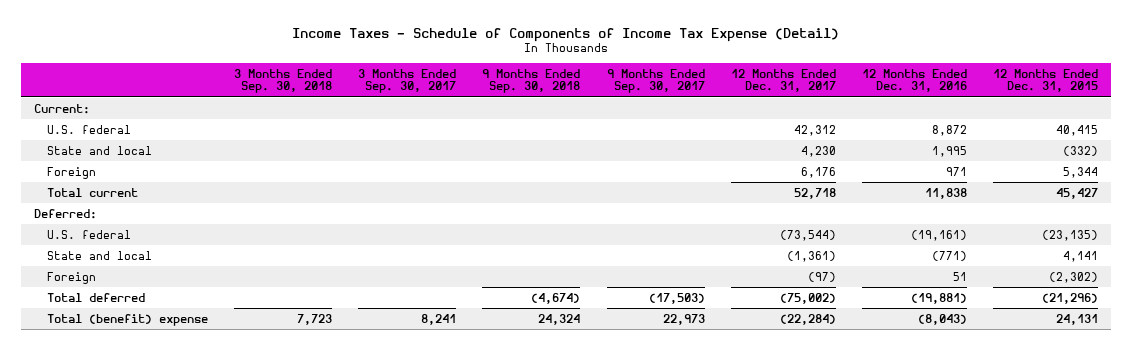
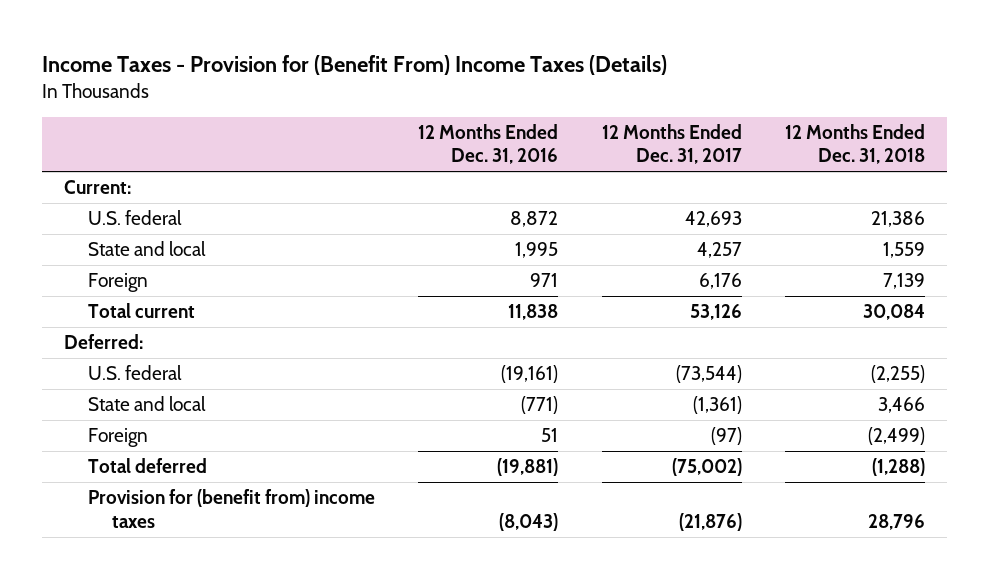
- Income Taxes - Schedule of Components of Income Tax Expense (Detail)
+ Income Taxes - Provision for (Benefit From) Income Taxes (Details)
- | 3 Months Ended Sep. 30, 2018 | 3 Months Ended Sep. 30, 2017 | 9 Months Ended Sep. 30, 2018 | 9 Months Ended Sep. 30, 2017 | 12 Months Ended Dec. 31, 2017 | 12 Months Ended Dec. 31, 2016 | 12 Months Ended Dec. 31, 2015
+ | 12 Months Ended Dec. 31, 2016 | 12 Months Ended Dec. 31, 2017 | 12 Months Ended Dec. 31, 2018
- U.S. federal | | | | | 42,312 | 8,872 | 40,415
- State and local | | | | | 4,230 | 1,995 | (332)
+ U.S. federal | 8,872 | 42,693 | 21,386
+ State and local | 1,995 | 4,257 | 1,559
- Total current | | | | | 52,718 | 11,838 | 45,427
+ Total current | 11,838 | 53,126 | 30,084
- Total (benefit) expense | 7,723 | 8,241 | 24,324 | 22,973 | (22,284) | (8,043) | 24,131
+ Provision for (benefit from) income taxes | (8,043) | (21,876) | 28,796

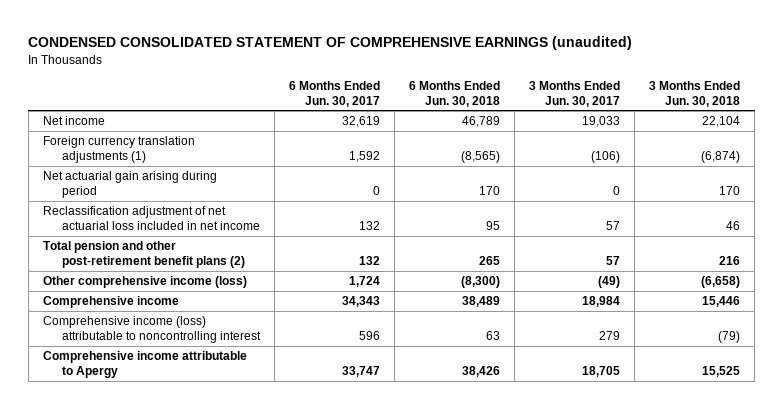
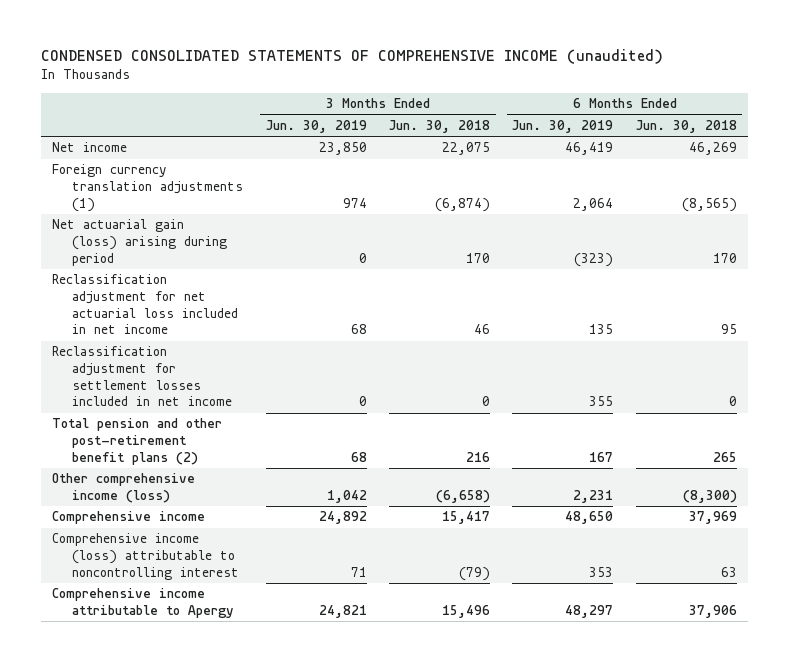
- CONDENSED CONSOLIDATED STATEMENT OF COMPREHENSIVE EARNINGS (unaudited)
+ CONDENSED CONSOLIDATED STATEMENTS OF COMPREHENSIVE INCOME (unaudited)
- | 6 Months Ended Jun. 30, 2017 | 6 Months Ended Jun. 30, 2018 | 3 Months Ended Jun. 30, 2017 | 3 Months Ended Jun. 30, 2018
+ | 3 Months Ended Jun. 30, 2019 | 3 Months Ended Jun. 30, 2018 | 6 Months Ended Jun. 30, 2019 | 6 Months Ended Jun. 30, 2018
- Net income | 32,619 | 46,789 | 19,033 | 22,104
+ Net income | 23,850 | 22,075 | 46,419 | 46,269
- Net actuarial gain arising during period | 0 | 170 | 0 | 170
- Reclassification adjustment of net actuarial loss included in net income | 132 | 95 | 57 | 46
+ Net actuarial gain (loss) arising during period | 0 | 170 | (323) | 170
+ Reclassification adjustment for net actuarial loss included in net income | 68 | 46 | 135 | 95
+ Reclassification adjustment for settlement losses included in net income | 0 | 0 | 355 | 0
- Comprehensive income | 34,343 | 38,489 | 18,984 | 15,446
+ Comprehensive income | 24,892 | 15,417 | 48,650 | 37,969
- Comprehensive income attributable to Apergy | 33,747 | 38,426 | 18,705 | 15,525
+ Comprehensive income attributable to Apergy | 24,821 | 15,496 | 48,297 | 37,906

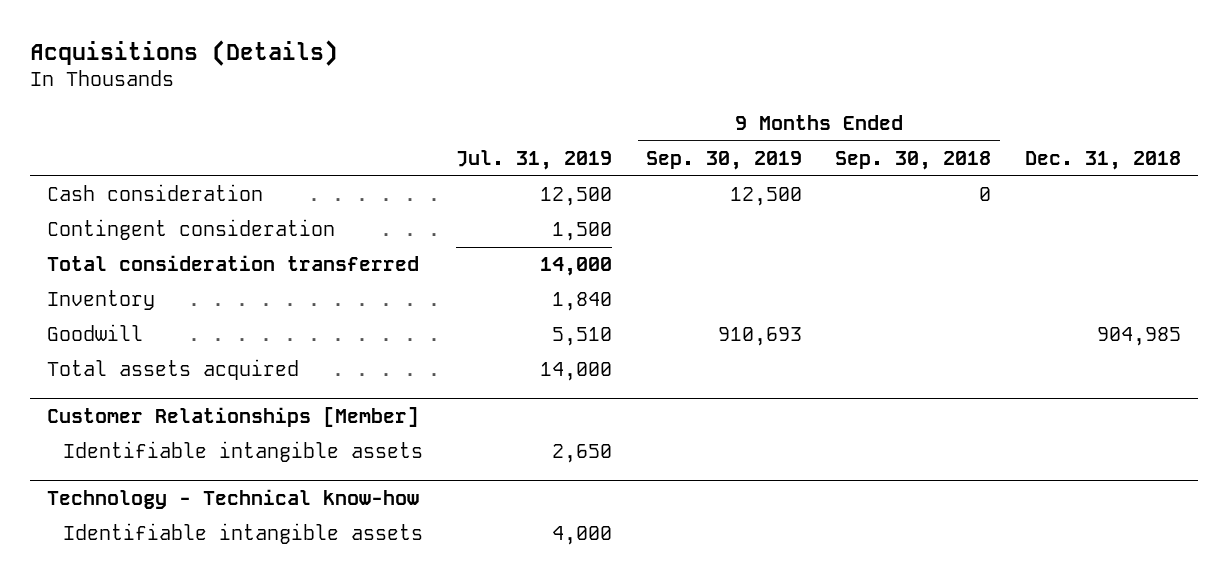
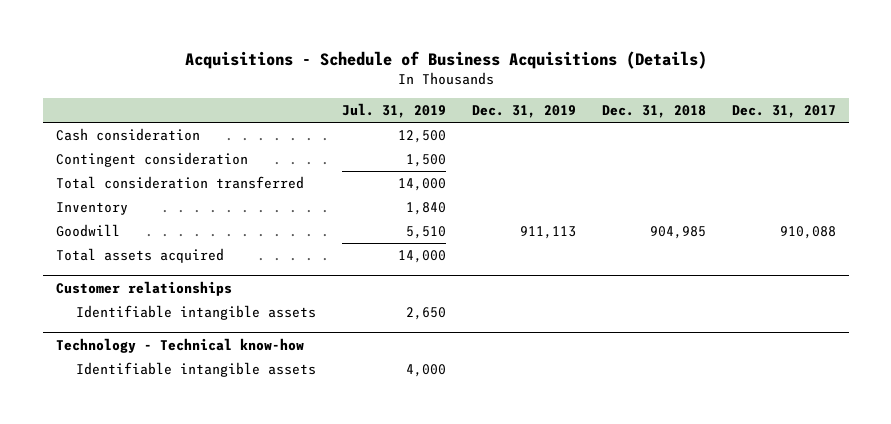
- Acquisitions (Details)
+ Acquisitions - Schedule of Business Acquisitions (Details)
- | Jul. 31, 2019 | 9 Months Ended Sep. 30, 2019 | 9 Months Ended Sep. 30, 2018 | Dec. 31, 2018
+ | Jul. 31, 2019 | Dec. 31, 2019 | Dec. 31, 2018 | Dec. 31, 2017
- Customer Relationships [Member]
+ Customer relationships

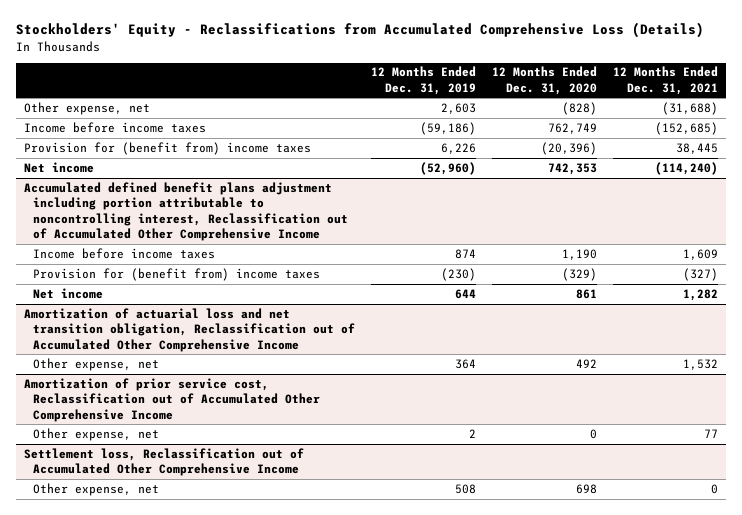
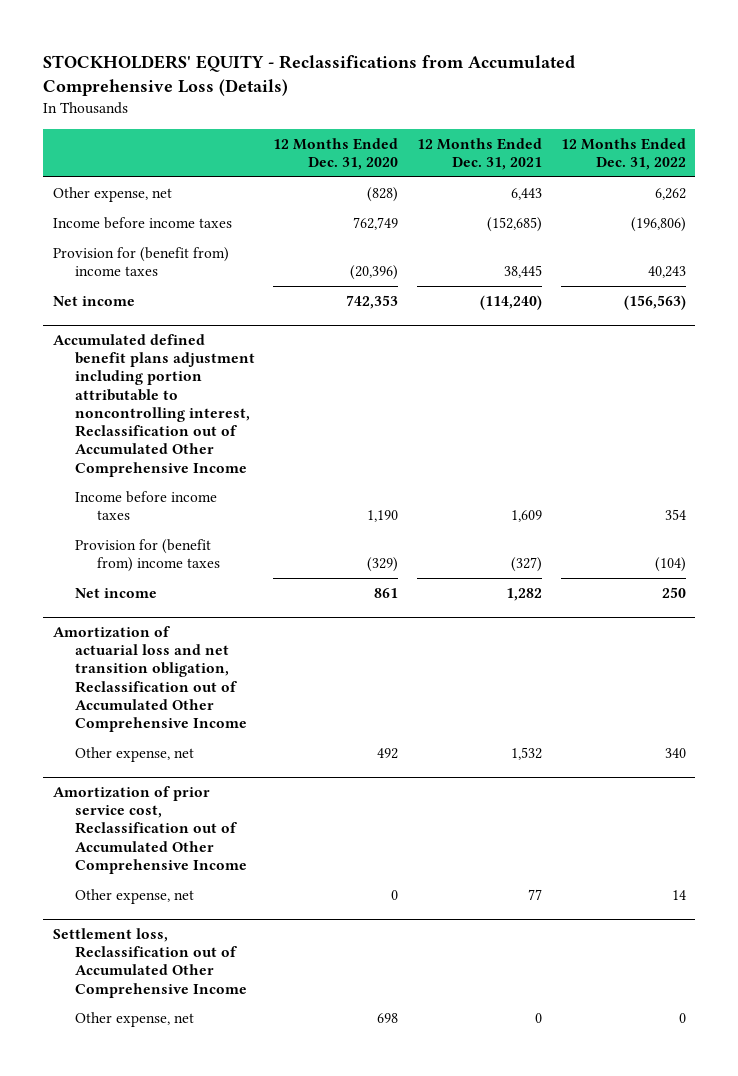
- Stockholders' Equity - Reclassifications from Accumulated Comprehensive Loss (Details)
+ STOCKHOLDERS' EQUITY - Reclassifications from Accumulated Comprehensive Loss (Details)
- | 12 Months Ended Dec. 31, 2019 | 12 Months Ended Dec. 31, 2020 | 12 Months Ended Dec. 31, 2021
+ | 12 Months Ended Dec. 31, 2020 | 12 Months Ended Dec. 31, 2021 | 12 Months Ended Dec. 31, 2022
- Other expense, net | 2,603 | (828) | (31,688)
+ Other expense, net | (828) | 6,443 | 6,262

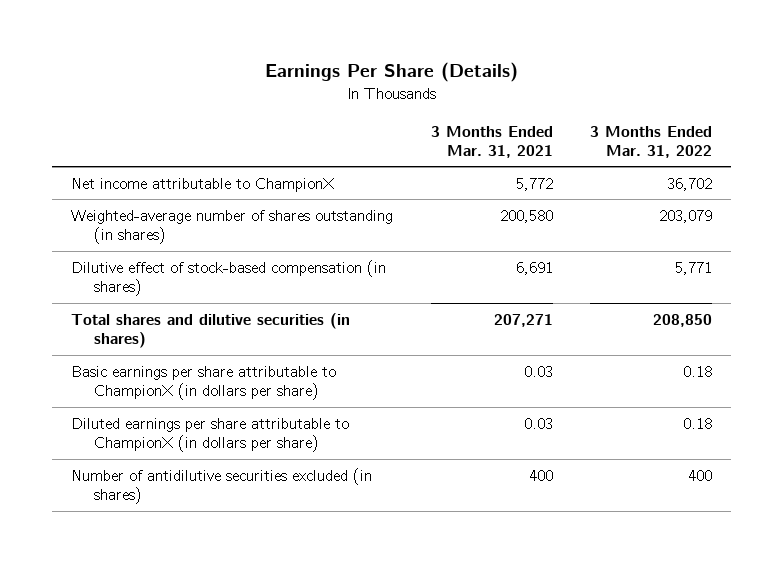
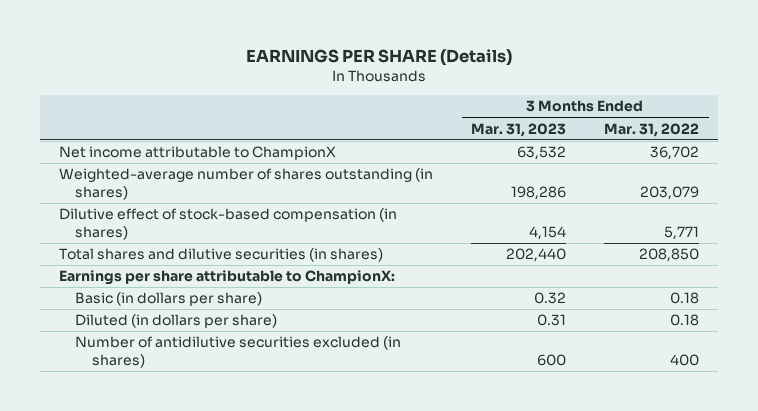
- Earnings Per Share (Details)
+ EARNINGS PER SHARE (Details)
- | 3 Months Ended Mar. 31, 2021 | 3 Months Ended Mar. 31, 2022
+ | 3 Months Ended Mar. 31, 2023 | 3 Months Ended Mar. 31, 2022
- Basic earnings per share attributable to ChampionX (in dollars per share) | 0.03 | 0.18
- Diluted earnings per share attributable to ChampionX (in dollars per share) | 0.03 | 0.18
+ Earnings per share attributable to ChampionX:
+ Basic (in dollars per share) | 0.32 | 0.18
+ Diluted (in dollars per share) | 0.31 | 0.18

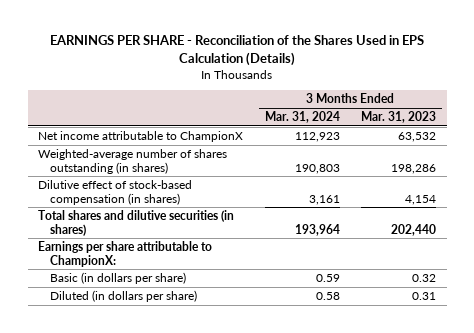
- EARNINGS PER SHARE (Details)
+ EARNINGS PER SHARE - Reconciliation of the Shares Used in EPS Calculation (Details)
- | 3 Months Ended Mar. 31, 2023 | 3 Months Ended Mar. 31, 2022
+ | 3 Months Ended Mar. 31, 2024 | 3 Months Ended Mar. 31, 2023
- Number of antidilutive securities excluded (in shares) | 600 | 400

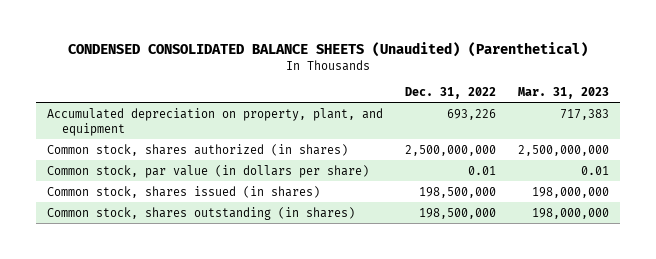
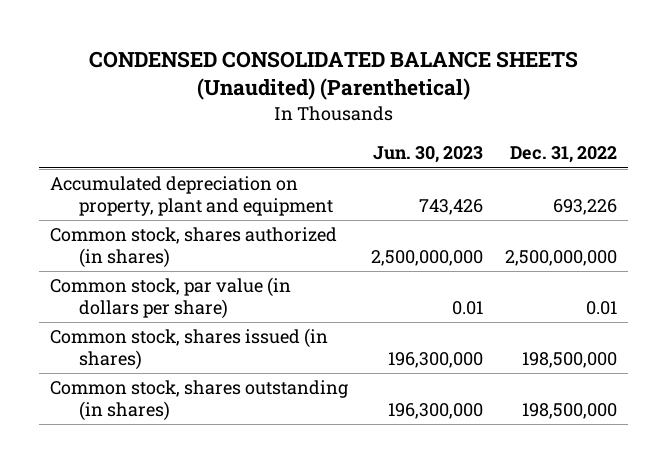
- | Dec. 31, 2022 | Mar. 31, 2023
+ | Jun. 30, 2023 | Dec. 31, 2022
- Accumulated depreciation on property, plant, and equipment | 693,226 | 717,383
+ Accumulated depreciation on property, plant and equipment | 743,426 | 693,226

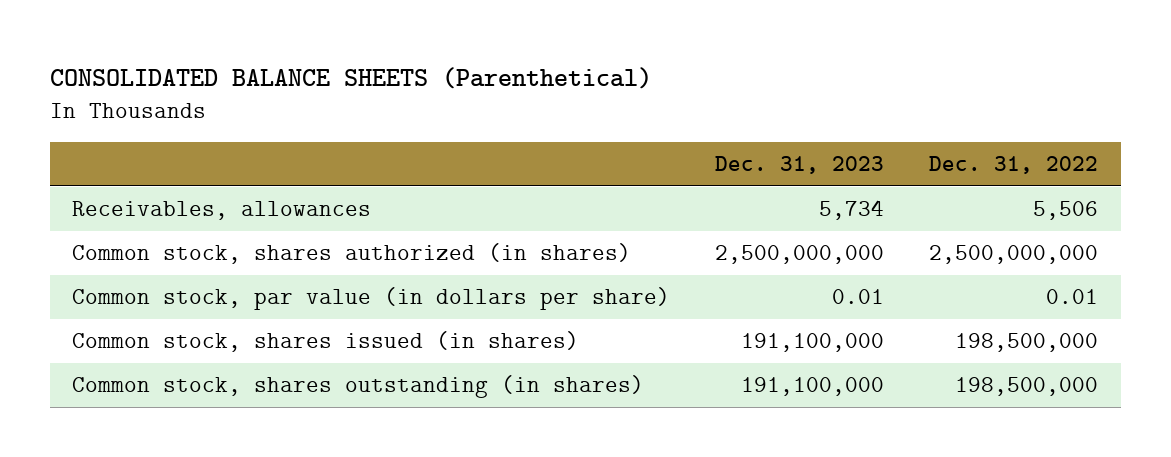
- CONDENSED CONSOLIDATED BALANCE SHEETS (Unaudited) (Parenthetical)
+ CONSOLIDATED BALANCE SHEETS (Parenthetical)
- | Jun. 30, 2023 | Dec. 31, 2022
+ | Dec. 31, 2023 | Dec. 31, 2022
- Accumulated depreciation on property, plant and equipment | 743,426 | 693,226
+ Receivables, allowances | 5,734 | 5,506

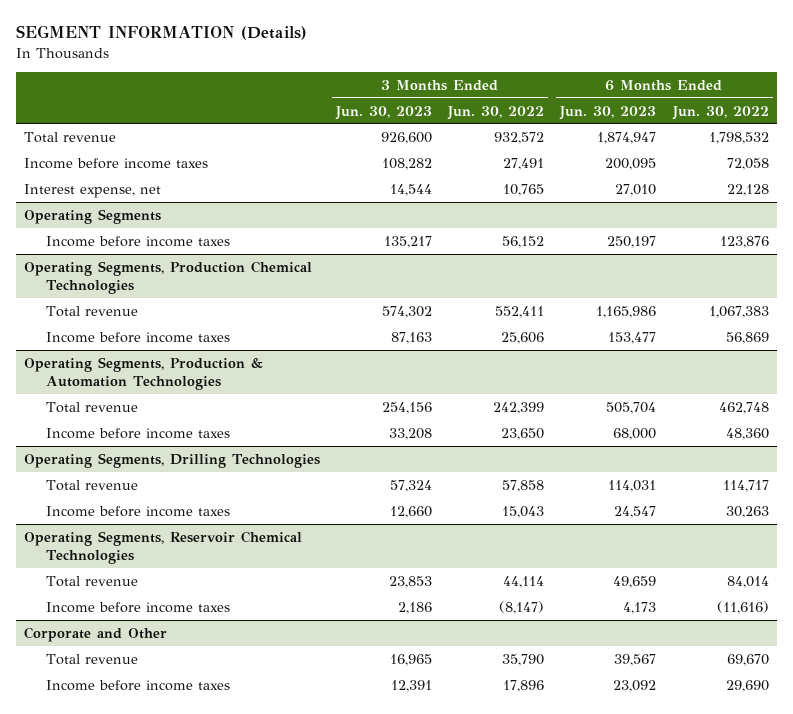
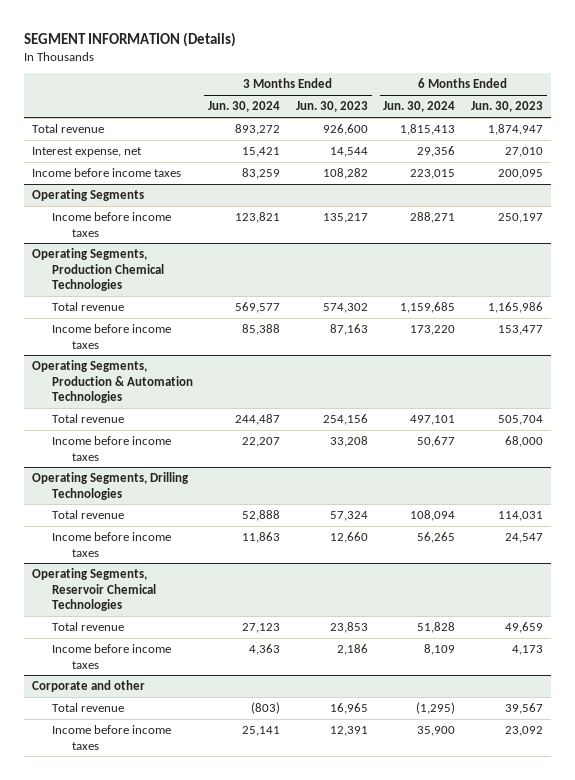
- | 3 Months Ended Jun. 30, 2023 | 3 Months Ended Jun. 30, 2022 | 6 Months Ended Jun. 30, 2023 | 6 Months Ended Jun. 30, 2022
+ | 3 Months Ended Jun. 30, 2024 | 3 Months Ended Jun. 30, 2023 | 6 Months Ended Jun. 30, 2024 | 6 Months Ended Jun. 30, 2023
moved down: Income before income taxes | 83,259 | 108,282 | 223,015 | 200,095
- Corporate and Other
+ Corporate and other

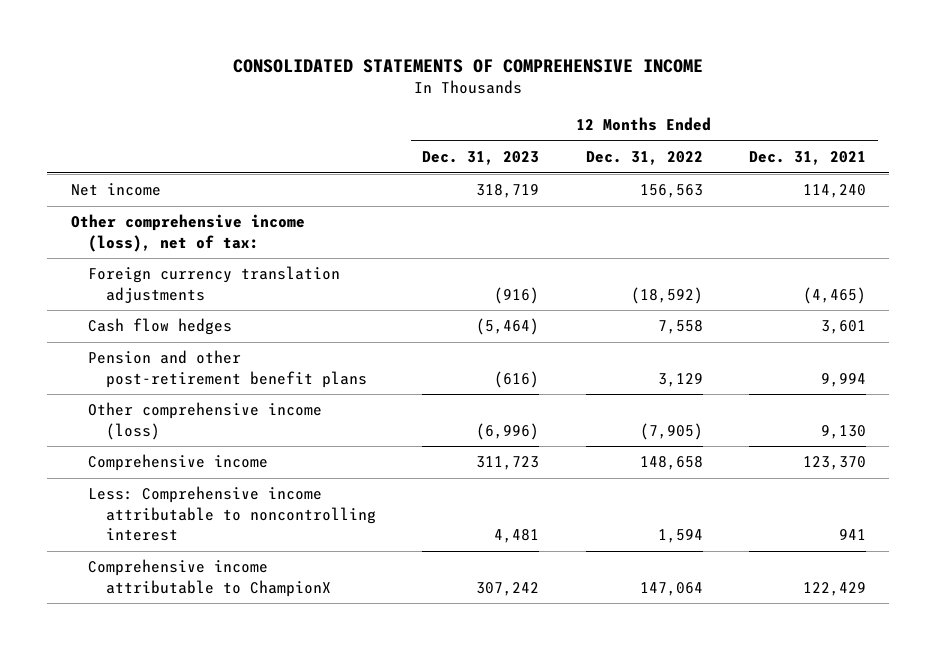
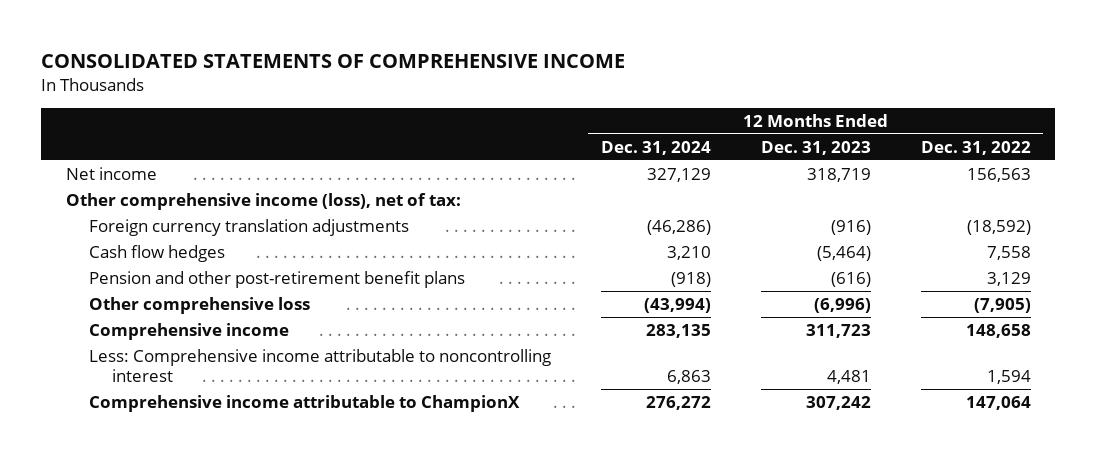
- | 12 Months Ended Dec. 31, 2023 | 12 Months Ended Dec. 31, 2022 | 12 Months Ended Dec. 31, 2021
+ | 12 Months Ended Dec. 31, 2024 | 12 Months Ended Dec. 31, 2023 | 12 Months Ended Dec. 31, 2022
- Other comprehensive income (loss) | (6,996) | (7,905) | 9,130
+ Other comprehensive loss | (43,994) | (6,996) | (7,905)

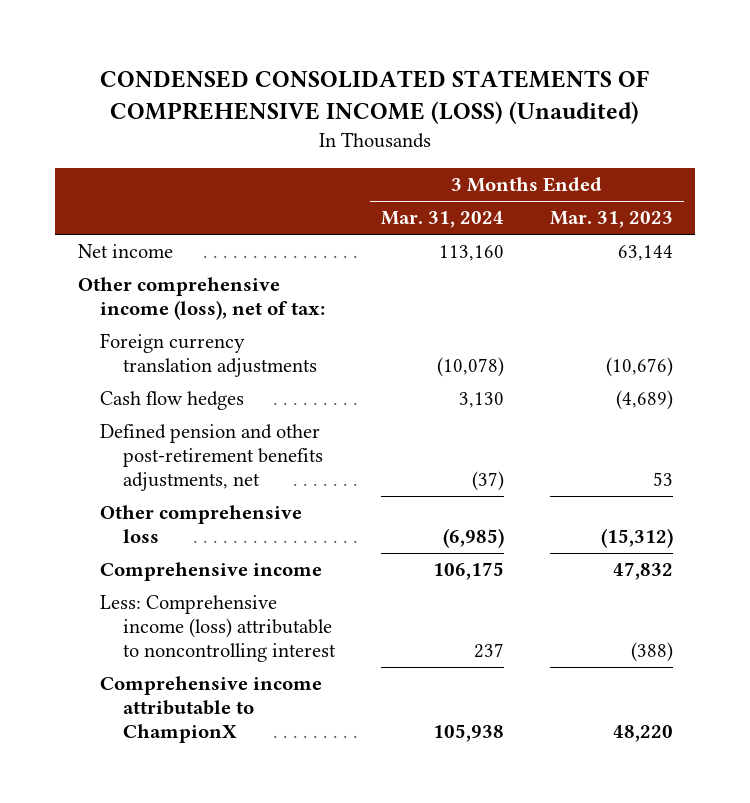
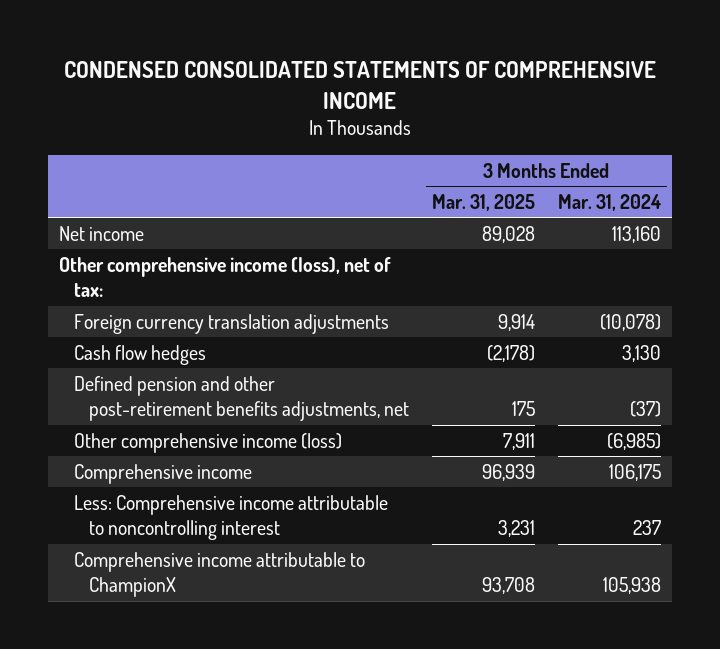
- CONDENSED CONSOLIDATED STATEMENTS OF COMPREHENSIVE INCOME (LOSS) (Unaudited)
+ CONDENSED CONSOLIDATED STATEMENTS OF COMPREHENSIVE INCOME
- | 3 Months Ended Mar. 31, 2024 | 3 Months Ended Mar. 31, 2023
+ | 3 Months Ended Mar. 31, 2025 | 3 Months Ended Mar. 31, 2024
- Other comprehensive loss | (6,985) | (15,312)
+ Other comprehensive income (loss) | 7,911 | (6,985)
- Less: Comprehensive income (loss) attributable to noncontrolling interest | 237 | (388)
+ Less: Comprehensive income attributable to noncontrolling interest | 3,231 | 237

